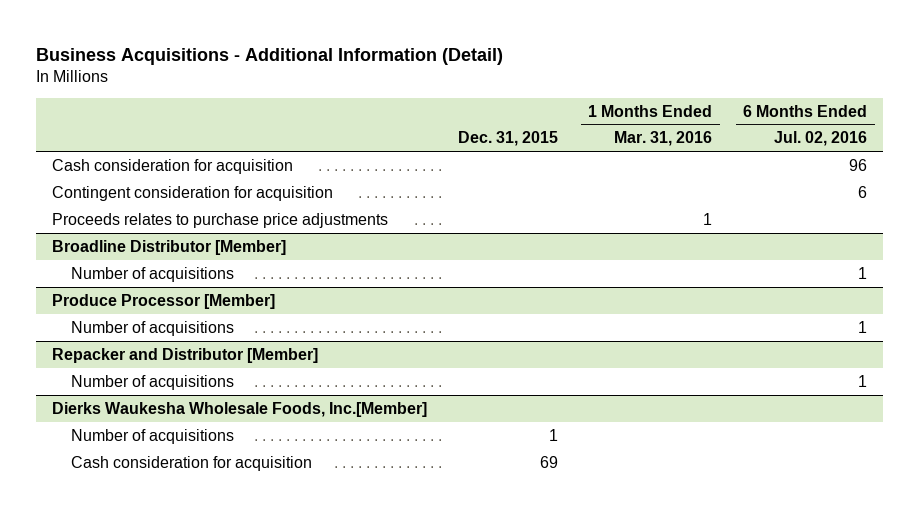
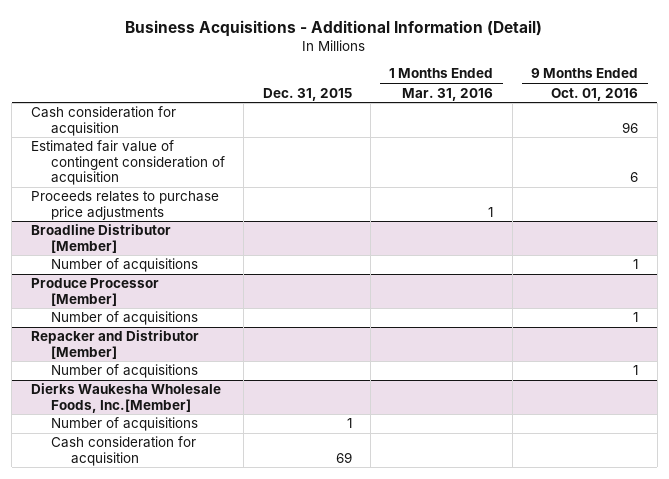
- | Dec. 31, 2015 | 1 Months Ended Mar. 31, 2016 | 6 Months Ended Jul. 02, 2016
+ | Dec. 31, 2015 | 1 Months Ended Mar. 31, 2016 | 9 Months Ended Oct. 01, 2016
- Contingent consideration for acquisition | | | 6
+ Estimated fair value of contingent consideration of acquisition | | | 6

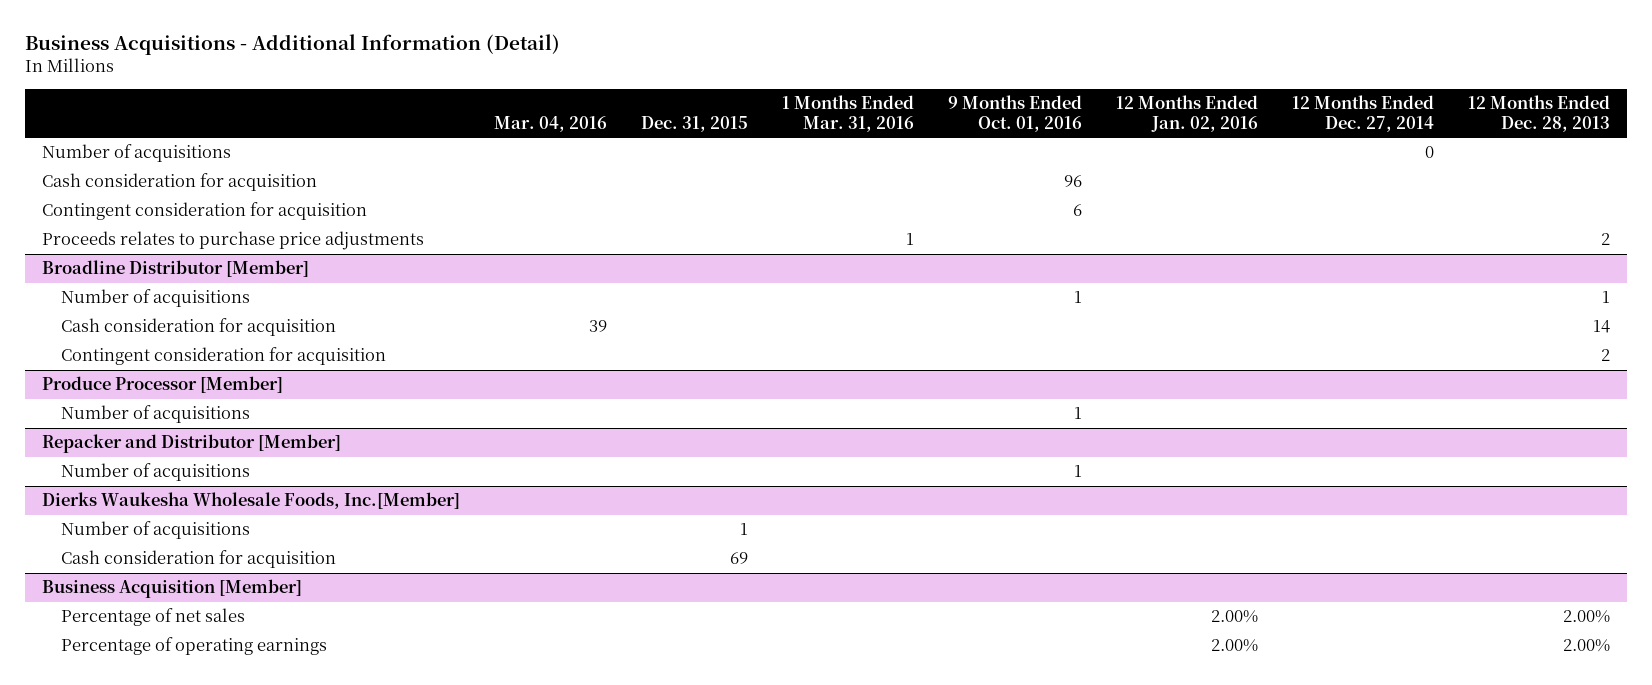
- | Dec. 31, 2015 | 1 Months Ended Mar. 31, 2016 | 9 Months Ended Oct. 01, 2016
+ | Mar. 04, 2016 | Dec. 31, 2015 | 1 Months Ended Mar. 31, 2016 | 9 Months Ended Oct. 01, 2016 | 12 Months Ended Jan. 02, 2016 | 12 Months Ended Dec. 27, 2014 | 12 Months Ended Dec. 28, 2013
+ Number of acquisitions | | | | | | 0 |
- Estimated fair value of contingent consideration of acquisition | | | 6
+ Contingent consideration for acquisition | | | | 6 | | |
@ Broadline Distributor [Member]
+ Cash consideration for acquisition | 39 | | | | | | 14
+ Contingent consideration for acquisition | | | | | | | 2
+ Business Acquisition [Member]
+ Percentage of net sales | | | | | 2.00% | | 2.00%
+ Percentage of operating earnings | | | | | 2.00% | | 2.00%

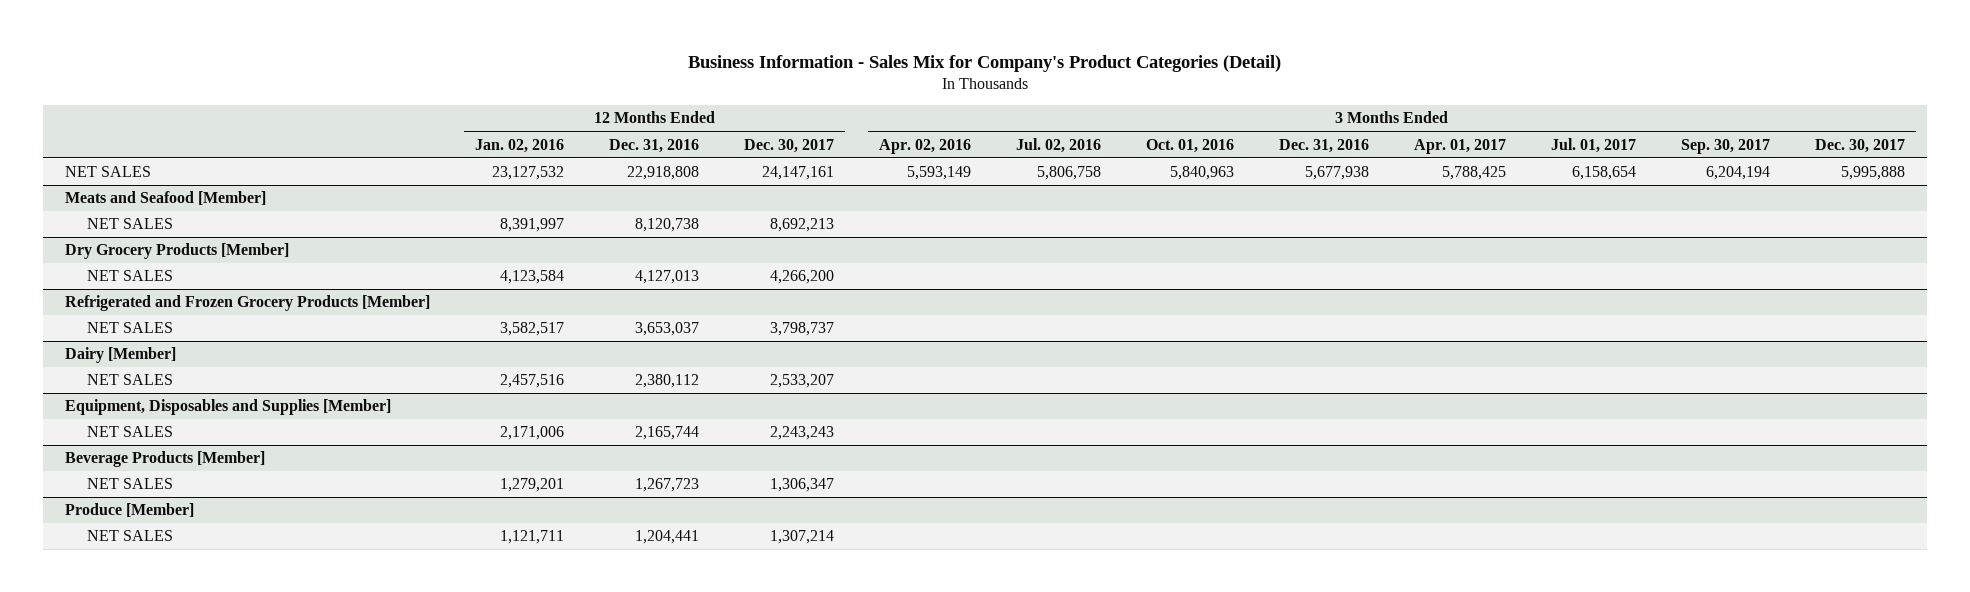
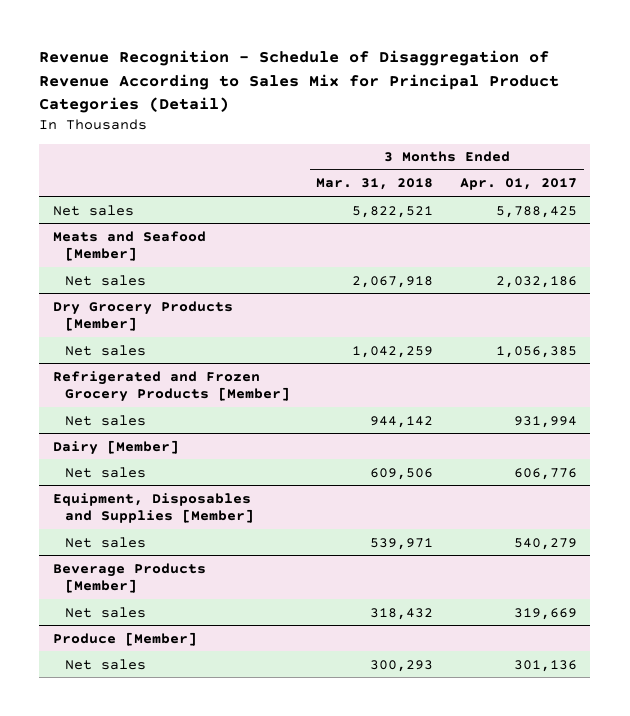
- Business Information - Sales Mix for Company's Product Categories (Detail)
+ Revenue Recognition - Schedule of Disaggregation of Revenue According to Sales Mix for Principal Product Categories (Detail)
- | 12 Months Ended Jan. 02, 2016 | 12 Months Ended Dec. 31, 2016 | 12 Months Ended Dec. 30, 2017 | 3 Months Ended Apr. 02, 2016 | 3 Months Ended Jul. 02, 2016 | 3 Months Ended Oct. 01, 2016 | 3 Months Ended Dec. 31, 2016 | 3 Months Ended Apr. 01, 2017 | 3 Months Ended Jul. 01, 2017 | 3 Months Ended Sep. 30, 2017 | 3 Months Ended Dec. 30, 2017
+ | 3 Months Ended Mar. 31, 2018 | 3 Months Ended Apr. 01, 2017
- NET SALES | 23,127,532 | 22,918,808 | 24,147,161 | 5,593,149 | 5,806,758 | 5,840,963 | 5,677,938 | 5,788,425 | 6,158,654 | 6,204,194 | 5,995,888
+ Net sales | 5,822,521 | 5,788,425
@ Meats and Seafood [Member]
- NET SALES | 8,391,997 | 8,120,738 | 8,692,213 | | | | | | | |
+ Net sales | 2,067,918 | 2,032,186
@ Dry Grocery Products [Member]
- NET SALES | 4,123,584 | 4,127,013 | 4,266,200 | | | | | | | |
+ Net sales | 1,042,259 | 1,056,385
@ Refrigerated and Frozen Grocery Products [Member]
- NET SALES | 3,582,517 | 3,653,037 | 3,798,737 | | | | | | | |
+ Net sales | 944,142 | 931,994
@ Dairy [Member]
- NET SALES | 2,457,516 | 2,380,112 | 2,533,207 | | | | | | | |
+ Net sales | 609,506 | 606,776
@ Equipment, Disposables and Supplies [Member]
- NET SALES | 2,171,006 | 2,165,744 | 2,243,243 | | | | | | | |
+ Net sales | 539,971 | 540,279
@ Beverage Products [Member]
- NET SALES | 1,279,201 | 1,267,723 | 1,306,347 | | | | | | | |
+ Net sales | 318,432 | 319,669
@ Produce [Member]
- NET SALES | 1,121,711 | 1,204,441 | 1,307,214 | | | | | | | |
+ Net sales | 300,293 | 301,136

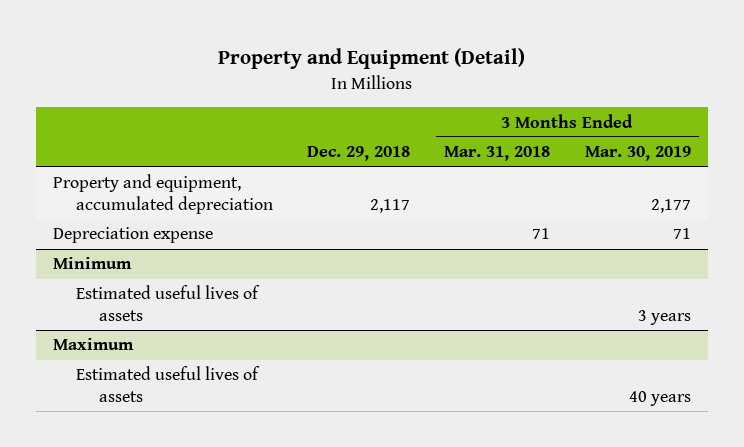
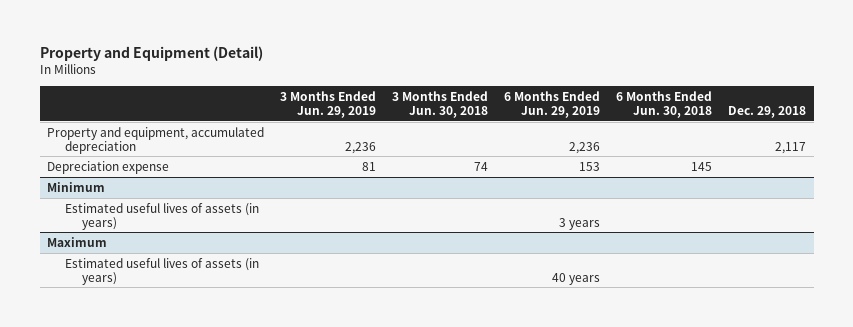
- | Dec. 29, 2018 | 3 Months Ended Mar. 31, 2018 | 3 Months Ended Mar. 30, 2019
+ | 3 Months Ended Jun. 29, 2019 | 3 Months Ended Jun. 30, 2018 | 6 Months Ended Jun. 29, 2019 | 6 Months Ended Jun. 30, 2018 | Dec. 29, 2018
@ Minimum
- Estimated useful lives of assets | | | 3 years
+ Estimated useful lives of assets (in years) | | | 3 years | |
@ Maximum
- Estimated useful lives of assets | | | 40 years
+ Estimated useful lives of assets (in years) | | | 40 years | |

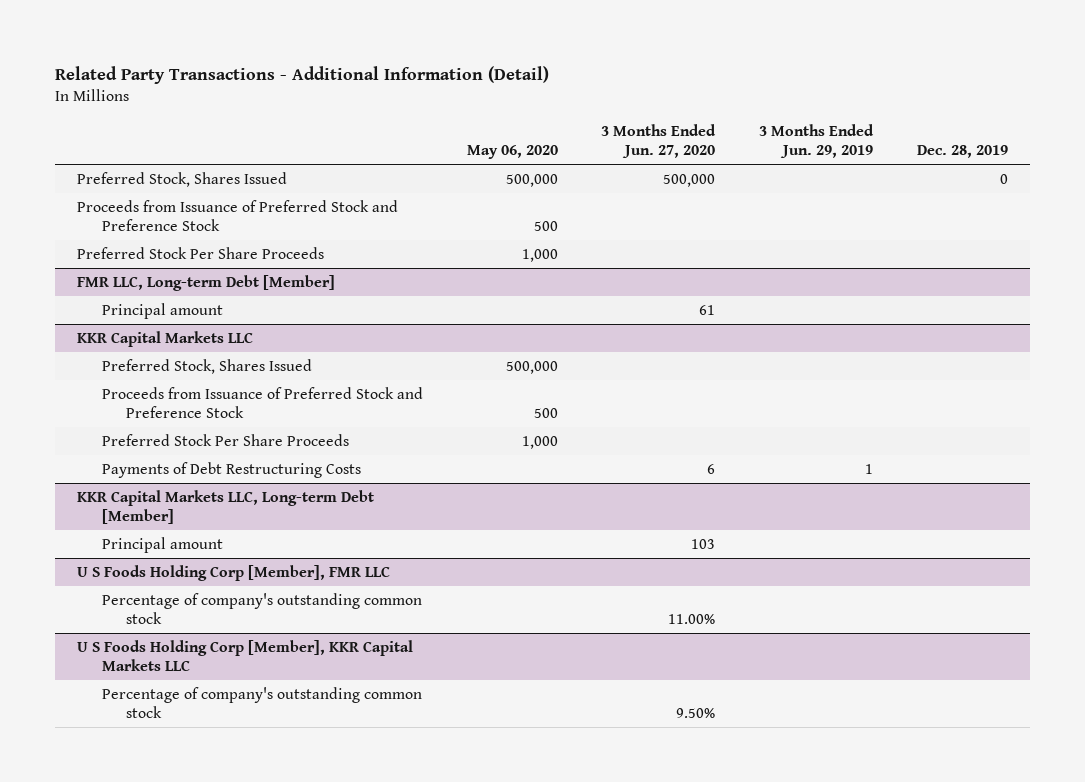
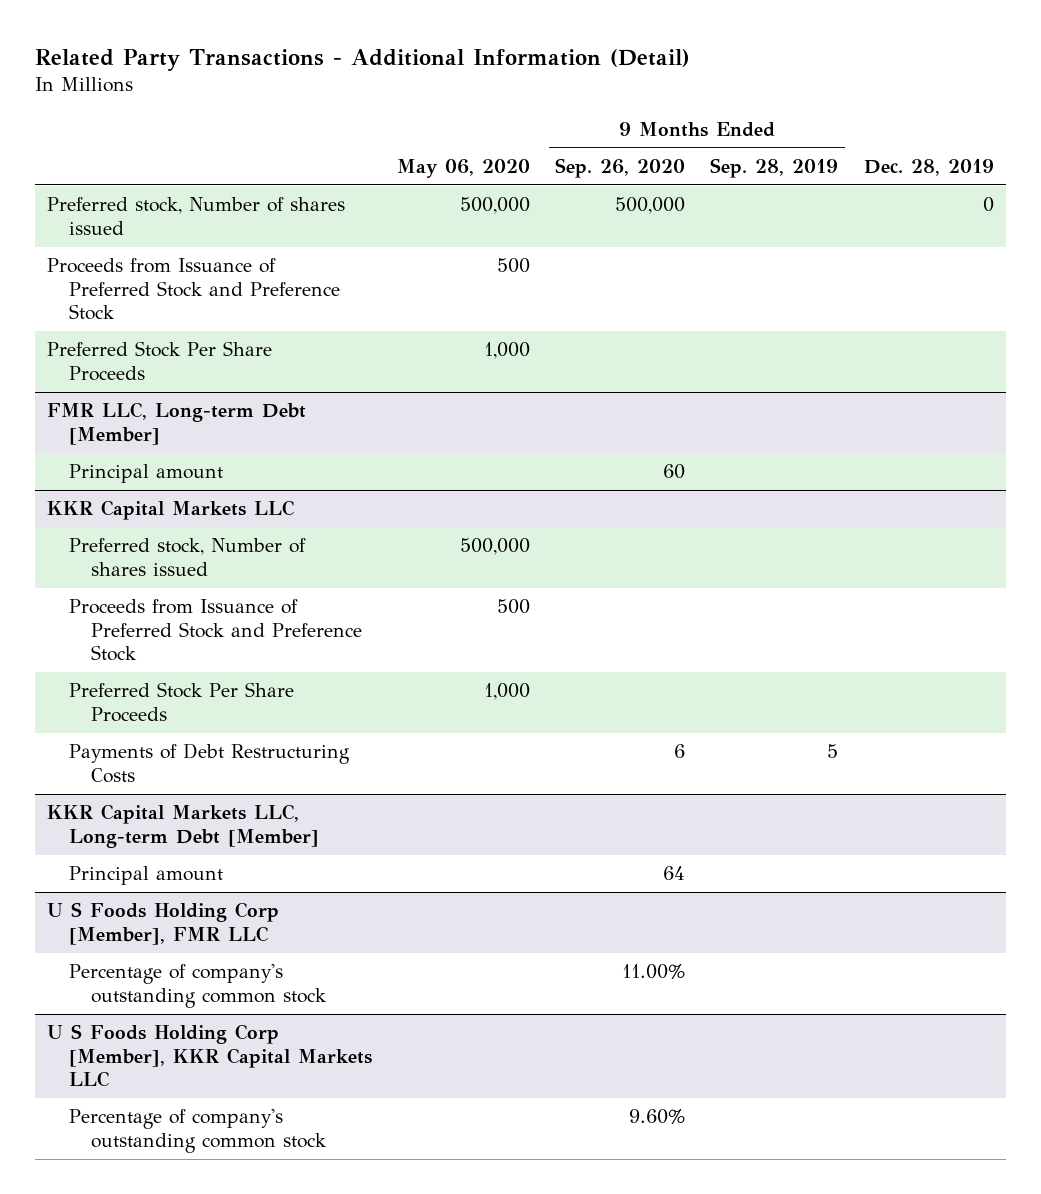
- | May 06, 2020 | 3 Months Ended Jun. 27, 2020 | 3 Months Ended Jun. 29, 2019 | Dec. 28, 2019
+ | May 06, 2020 | 9 Months Ended Sep. 26, 2020 | 9 Months Ended Sep. 28, 2019 | Dec. 28, 2019
- Preferred Stock, Shares Issued | 500,000 | 500,000 | | 0
+ Preferred stock, Number of shares issued | 500,000 | 500,000 | | 0
@ KKR Capital Markets LLC
- Preferred Stock, Shares Issued | 500,000 | | |
+ Preferred stock, Number of shares issued | 500,000 | | |

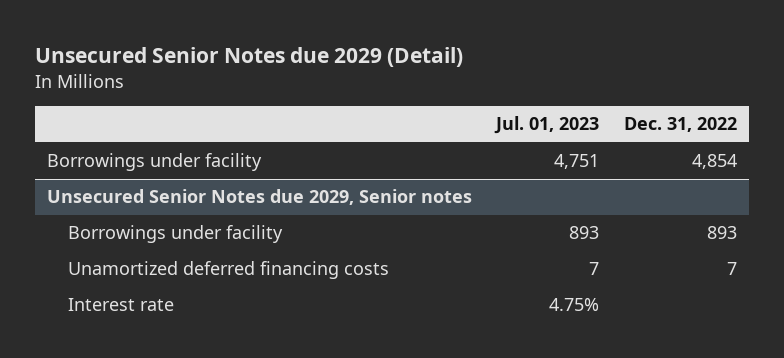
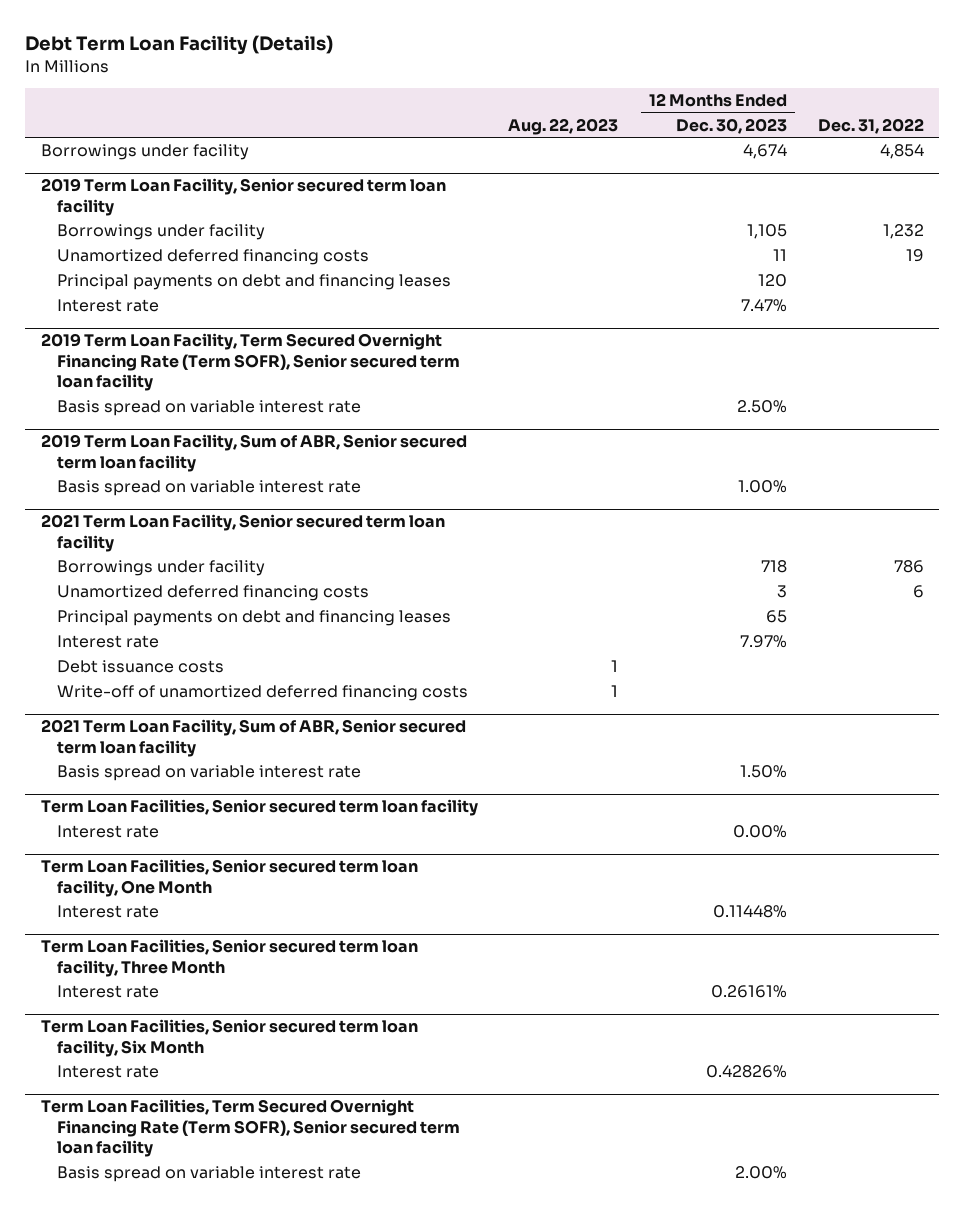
- Unsecured Senior Notes due 2029 (Detail)
+ Debt Term Loan Facility (Details)
- | Jul. 01, 2023 | Dec. 31, 2022
+ | Aug. 22, 2023 | 12 Months Ended Dec. 30, 2023 | Dec. 31, 2022
- Unsecured Senior Notes due 2029, Senior notes
- Borrowings under facility | 893 | 893
- Unamortized deferred financing costs | 7 | 7
- Interest rate | 4.75% |
+ 2019 Term Loan Facility, Senior secured term loan facility
+ Borrowings under facility | | 1,105 | 1,232
+ Unamortized deferred financing costs | | 11 | 19
+ Principal payments on debt and financing leases | | 120 |
+ Interest rate | | 7.47% |
+ 2019 Term Loan Facility, Term Secured Overnight Financing Rate (Term SOFR), Senior secured term loan facility
+ Basis spread on variable interest rate | | 2.50% |
+ 2019 Term Loan Facility, Sum of ABR, Senior secured term loan facility
+ Basis spread on variable interest rate | | 1.00% |
+ 2021 Term Loan Facility, Senior secured term loan facility
+ Borrowings under facility | | 718 | 786
+ Unamortized deferred financing costs | | 3 | 6
+ Principal payments on debt and financing leases | | 65 |
+ Interest rate | | 7.97% |
+ Debt issuance costs | 1 | |
+ Write-off of unamortized deferred financing costs | 1 | |
+ 2021 Term Loan Facility, Sum of ABR, Senior secured term loan facility
+ Basis spread on variable interest rate | | 1.50% |
+ Term Loan Facilities, Senior secured term loan facility
+ Interest rate | | 0.00% |
+ Term Loan Facilities, Senior secured term loan facility, One Month
+ Interest rate | | 0.11448% |
+ Term Loan Facilities, Senior secured term loan facility, Three Month
+ Interest rate | | 0.26161% |
+ Term Loan Facilities, Senior secured term loan facility, Six Month
+ Interest rate | | 0.42826% |
+ Term Loan Facilities, Term Secured Overnight Financing Rate (Term SOFR), Senior secured term loan facility
+ Basis spread on variable interest rate | | 2.00% |

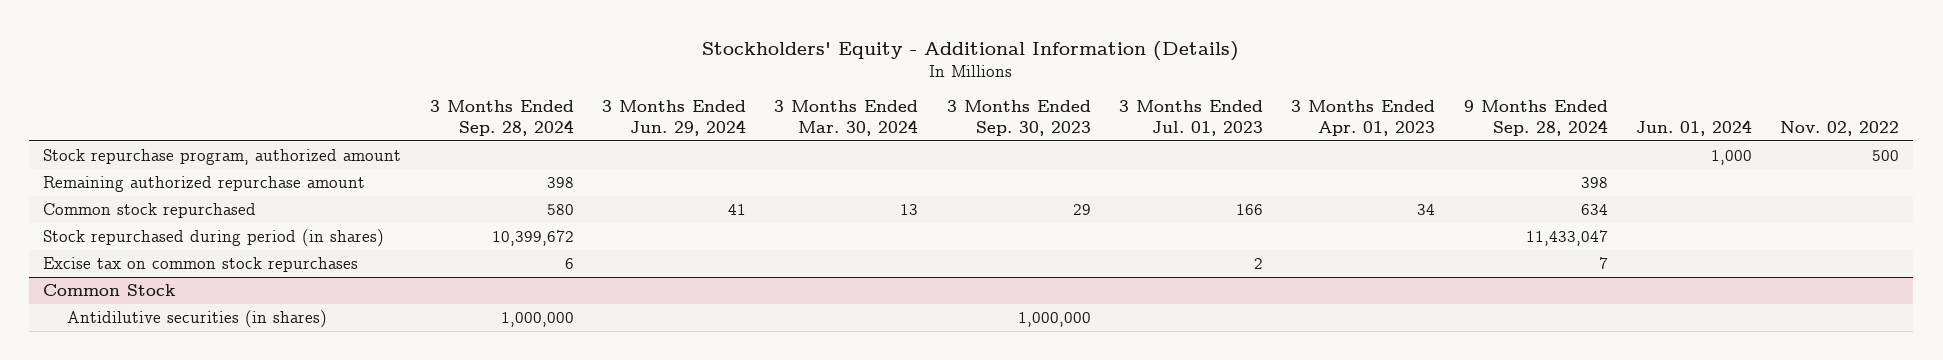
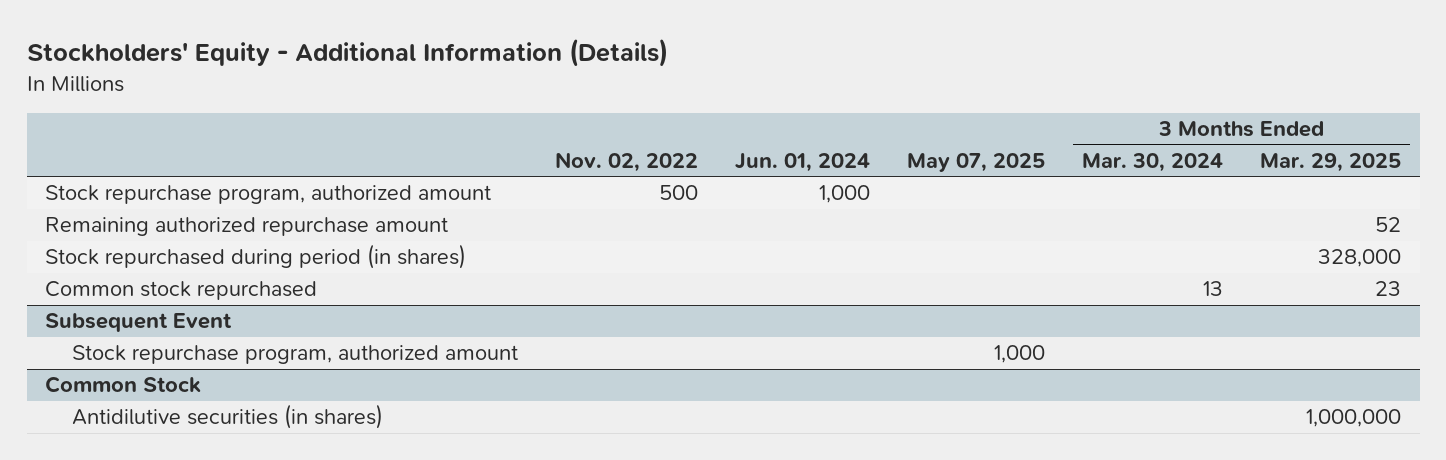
- | 3 Months Ended Sep. 28, 2024 | 3 Months Ended Jun. 29, 2024 | 3 Months Ended Mar. 30, 2024 | 3 Months Ended Sep. 30, 2023 | 3 Months Ended Jul. 01, 2023 | 3 Months Ended Apr. 01, 2023 | 9 Months Ended Sep. 28, 2024 | Jun. 01, 2024 | Nov. 02, 2022
+ | Nov. 02, 2022 | Jun. 01, 2024 | May 07, 2025 | 3 Months Ended Mar. 30, 2024 | 3 Months Ended Mar. 29, 2025
- Excise tax on common stock repurchases | 6 | | | | 2 | | 7 | |
moved down: Common stock repurchased | | | | 13 | 23
+ Subsequent Event
+ Stock repurchase program, authorized amount | | | 1,000 | |

